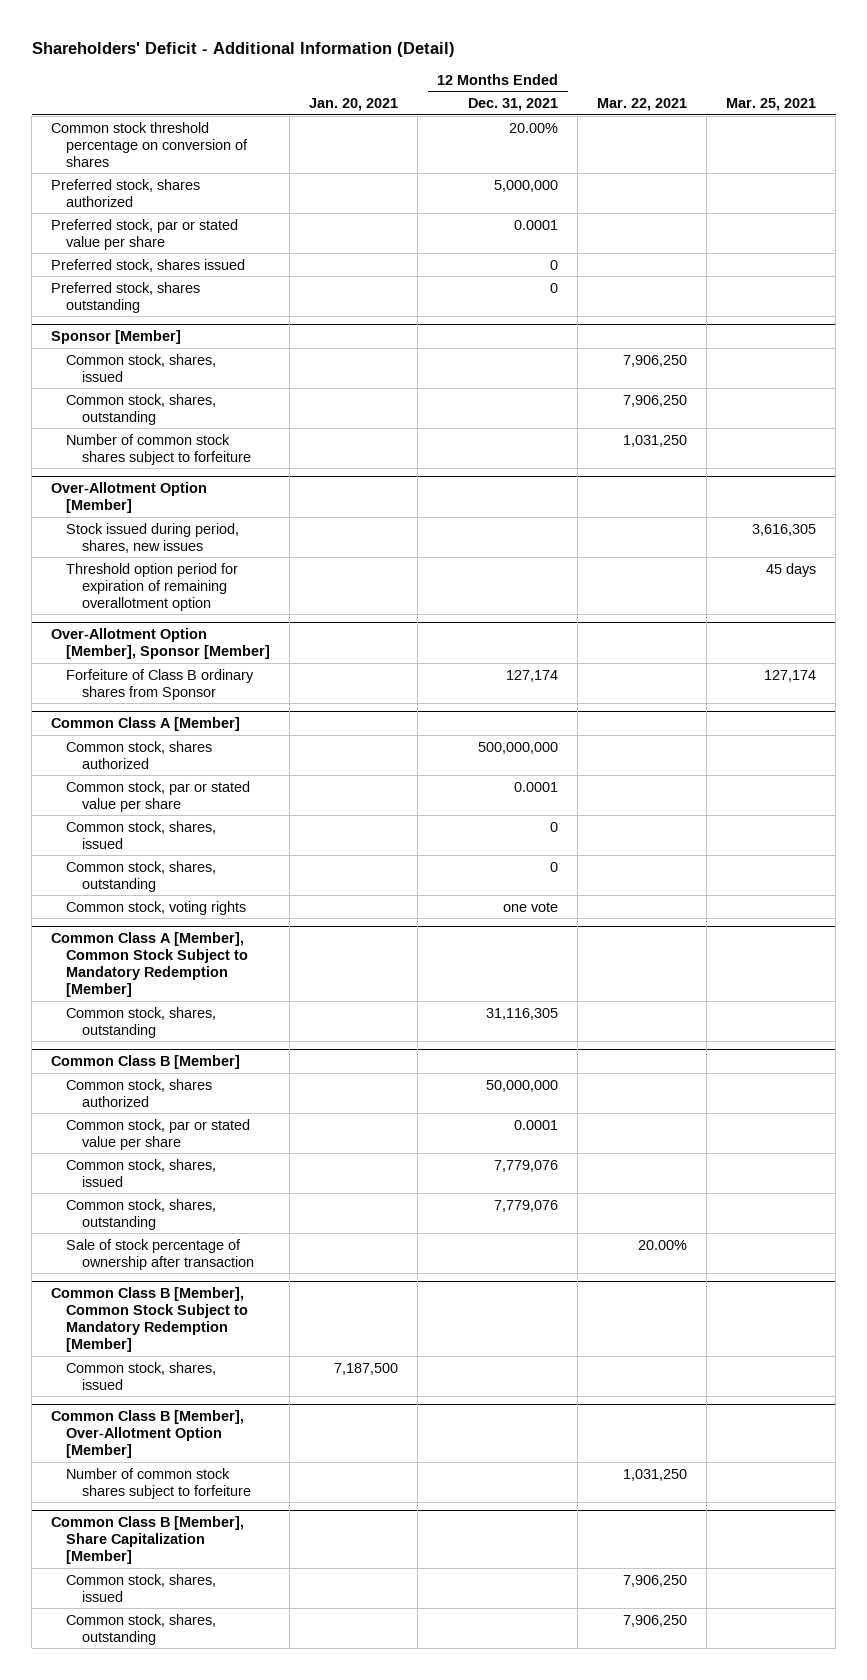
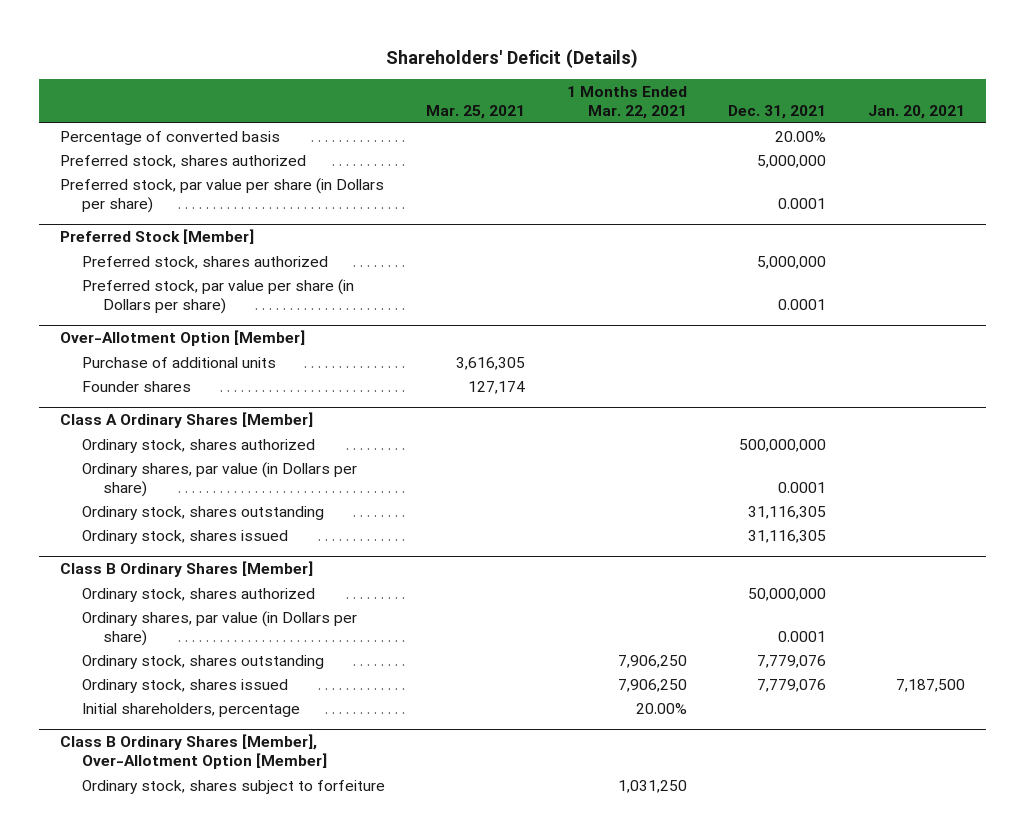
- Shareholders' Deficit - Additional Information (Detail)
+ Shareholders' Deficit (Details)
- | Jan. 20, 2021 | 12 Months Ended Dec. 31, 2021 | Mar. 22, 2021 | Mar. 25, 2021
+ | Mar. 25, 2021 | 1 Months Ended Mar. 22, 2021 | Dec. 31, 2021 | Jan. 20, 2021
- Common stock threshold percentage on conversion of shares | | 20.00% | |
+ Percentage of converted basis | | | 20.00% |
- Preferred stock, par or stated value per share | | 0.0001 | |
- Preferred stock, shares issued | | 0 | |
- Preferred stock, shares outstanding | | 0 | |
- Sponsor [Member]
- Common stock, shares, issued | | | 7,906,250 |
- Common stock, shares, outstanding | | | 7,906,250 |
- Number of common stock shares subject to forfeiture | | | 1,031,250 |
+ Preferred stock, par value per share (in Dollars per share) | | | 0.0001 |
+ Preferred Stock [Member]
+ Preferred stock, shares authorized | | | 5,000,000 |
+ Preferred stock, par value per share (in Dollars per share) | | | 0.0001 |
@ Over-Allotment Option [Member]
- Stock issued during period, shares, new issues | | | | 3,616,305
- Threshold option period for expiration of remaining overallotment option | | | | 45 days
- Over-Allotment Option [Member], Sponsor [Member]
- Forfeiture of Class B ordinary shares from Sponsor | | 127,174 | | 127,174
- Common Class A [Member]
- Common stock, shares authorized | | 500,000,000 | |
- Common stock, par or stated value per share | | 0.0001 | |
- Common stock, shares, issued | | 0 | |
- Common stock, shares, outstanding | | 0 | |
- Common stock, voting rights | | one vote | |
- Common Class A [Member], Common Stock Subject to Mandatory Redemption [Member]
- Common stock, shares, outstanding | | 31,116,305 | |
- Common Class B [Member]
- Common stock, shares authorized | | 50,000,000 | |
- Common stock, par or stated value per share | | 0.0001 | |
- Common stock, shares, issued | | 7,779,076 | |
- Common stock, shares, outstanding | | 7,779,076 | |
- Sale of stock percentage of ownership after transaction | | | 20.00% |
- Common Class B [Member], Common Stock Subject to Mandatory Redemption [Member]
- Common stock, shares, issued | 7,187,500 | | |
- Common Class B [Member], Over-Allotment Option [Member]
- Number of common stock shares subject to forfeiture | | | 1,031,250 |
- Common Class B [Member], Share Capitalization [Member]
- Common stock, shares, issued | | | 7,906,250 |
- Common stock, shares, outstanding | | | 7,906,250 |
@ Over-Allotment Option [Member]
+ Purchase of additional units | 3,616,305 | | |
+ Founder shares | 127,174 | | |
+ Class A Ordinary Shares [Member]
+ Ordinary stock, shares authorized | | | 500,000,000 |
+ Ordinary shares, par value (in Dollars per share) | | | 0.0001 |
+ Ordinary stock, shares outstanding | | | 31,116,305 |
+ Ordinary stock, shares issued | | | 31,116,305 |
+ Class B Ordinary Shares [Member]
+ Ordinary stock, shares authorized | | | 50,000,000 |
+ Ordinary shares, par value (in Dollars per share) | | | 0.0001 |
+ Ordinary stock, shares outstanding | | 7,906,250 | 7,779,076 |
+ Ordinary stock, shares issued | | 7,906,250 | 7,779,076 | 7,187,500
+ Initial shareholders, percentage | | 20.00% | |
+ Class B Ordinary Shares [Member], Over-Allotment Option [Member]
+ Ordinary stock, shares subject to forfeiture | | 1,031,250 | |

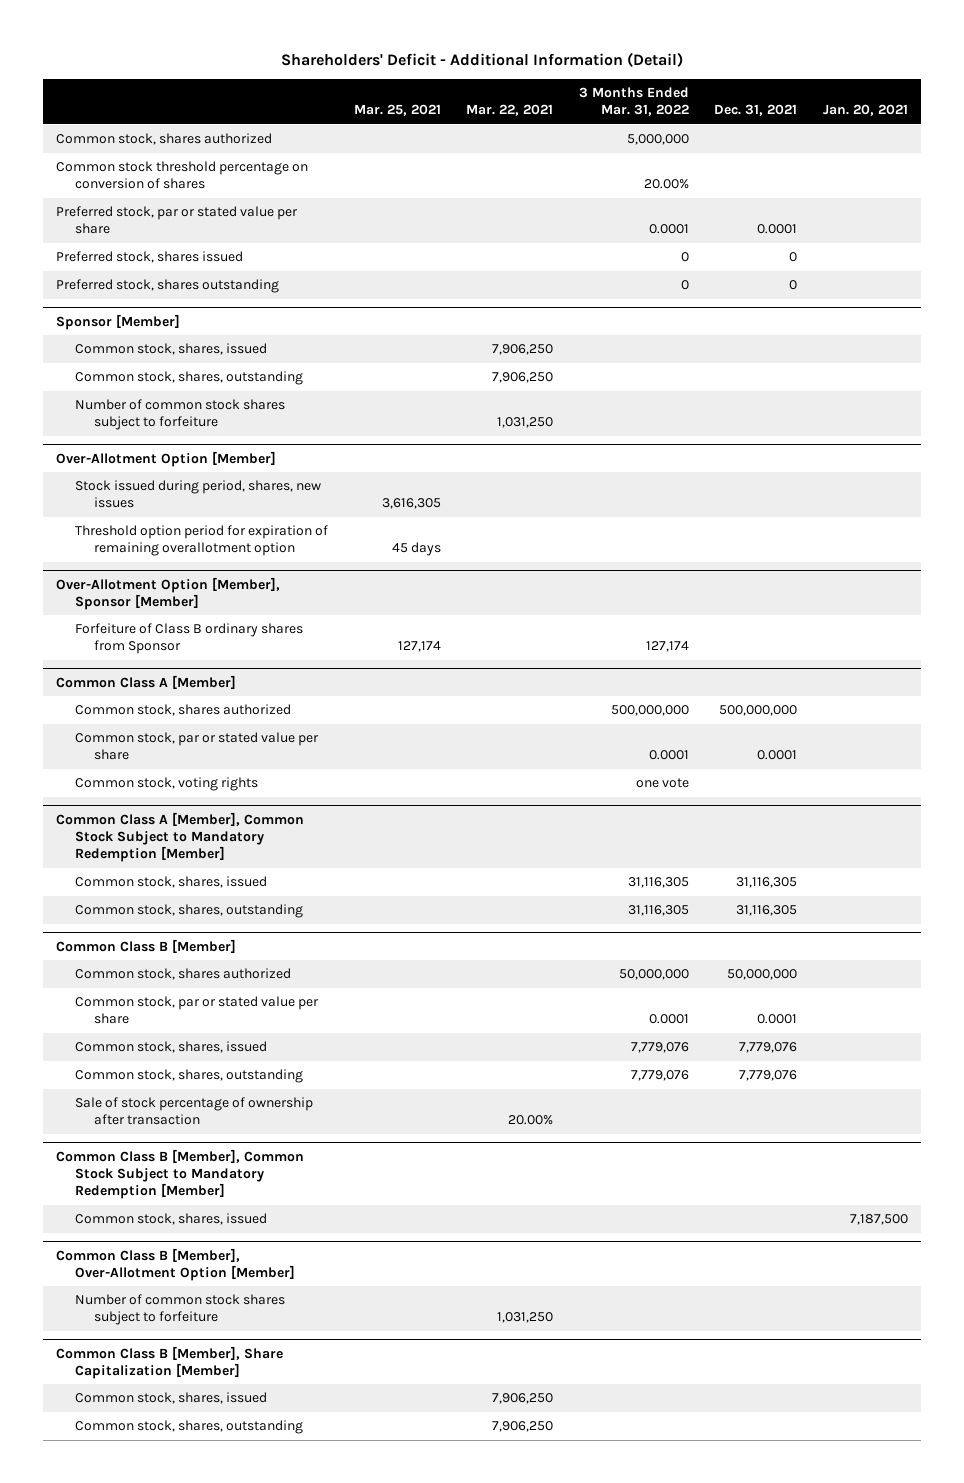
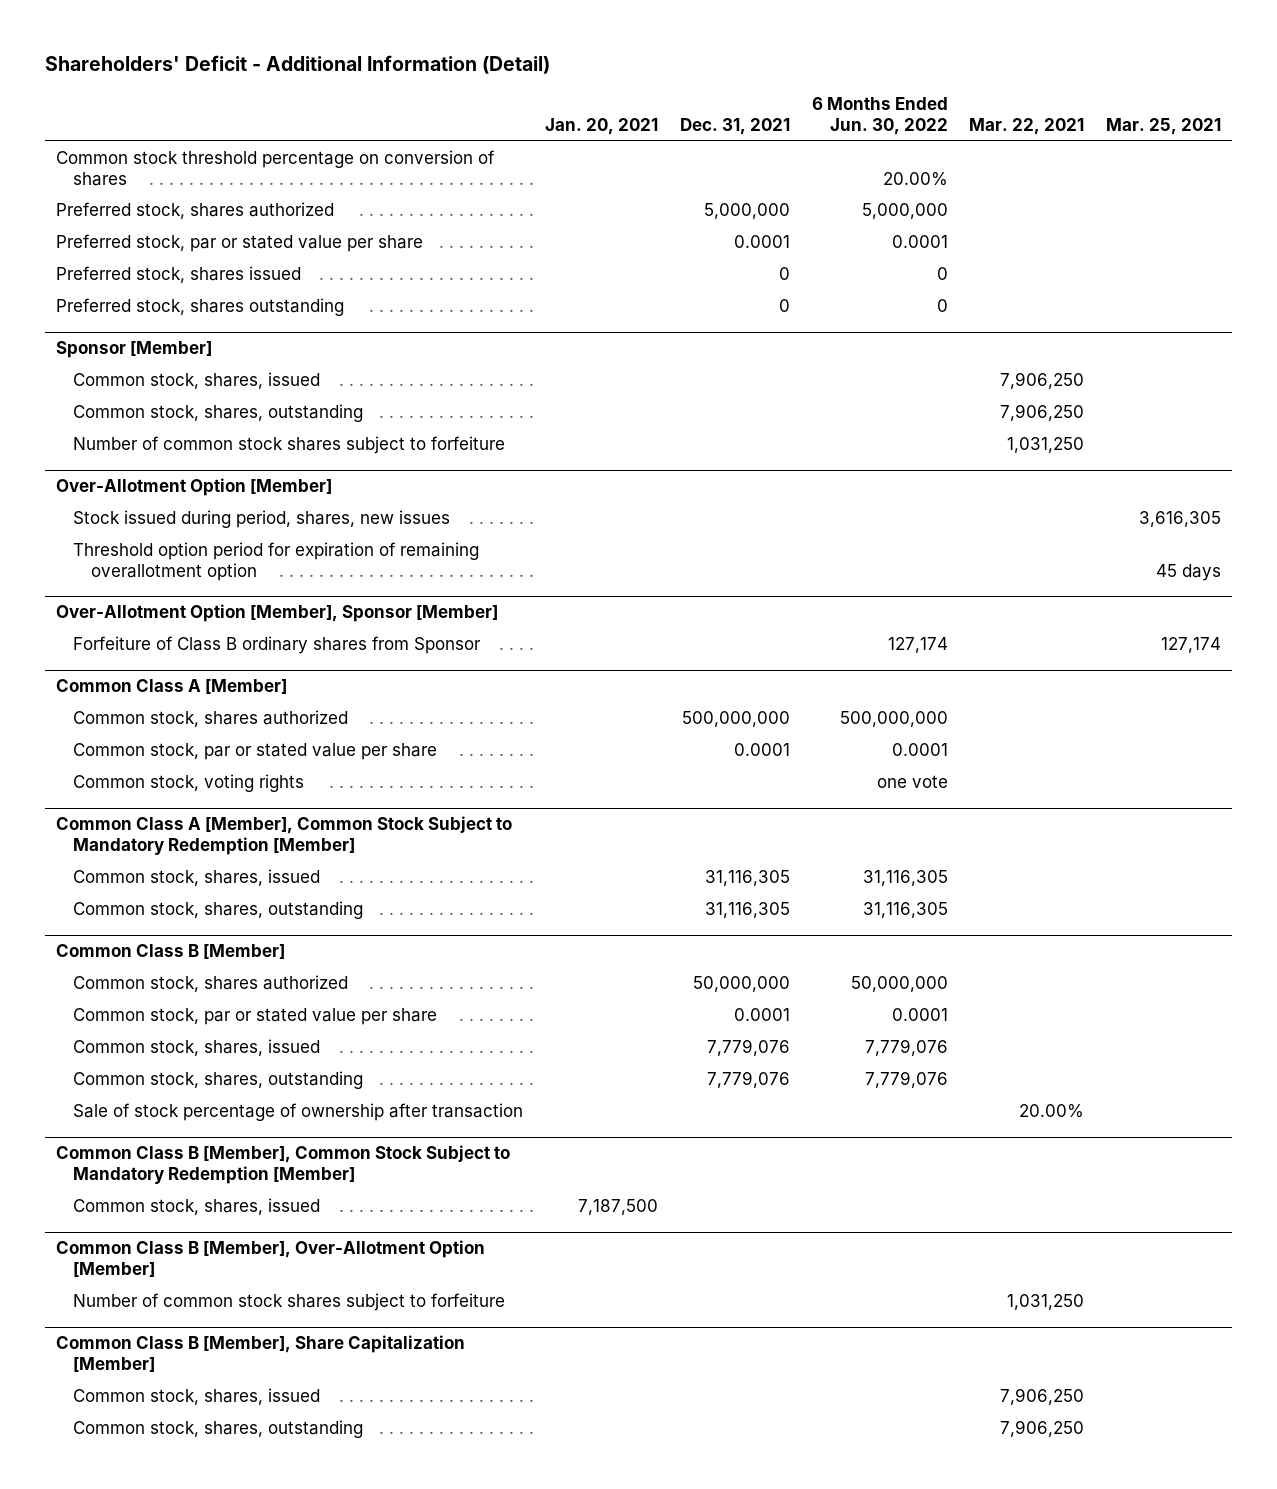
- | Mar. 25, 2021 | Mar. 22, 2021 | 3 Months Ended Mar. 31, 2022 | Dec. 31, 2021 | Jan. 20, 2021
+ | Jan. 20, 2021 | Dec. 31, 2021 | 6 Months Ended Jun. 30, 2022 | Mar. 22, 2021 | Mar. 25, 2021
- Common stock, shares authorized | | | 5,000,000 | |
+ Preferred stock, shares authorized | | 5,000,000 | 5,000,000 | |

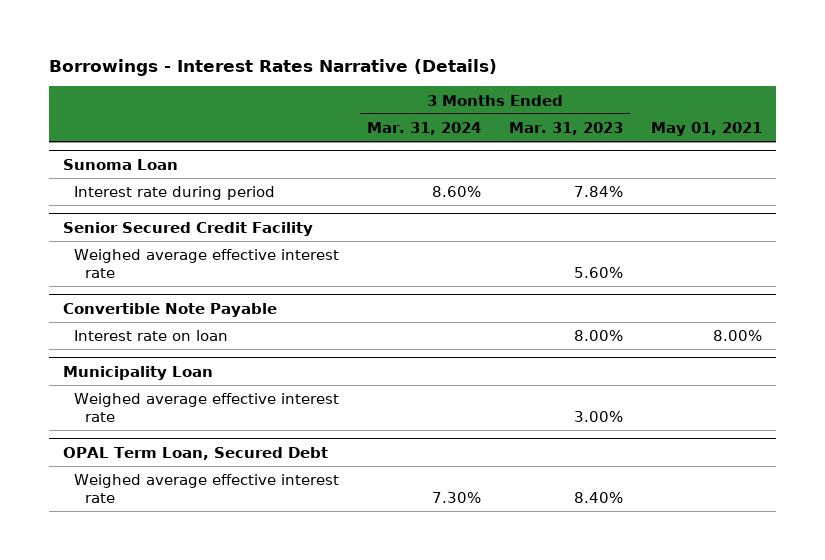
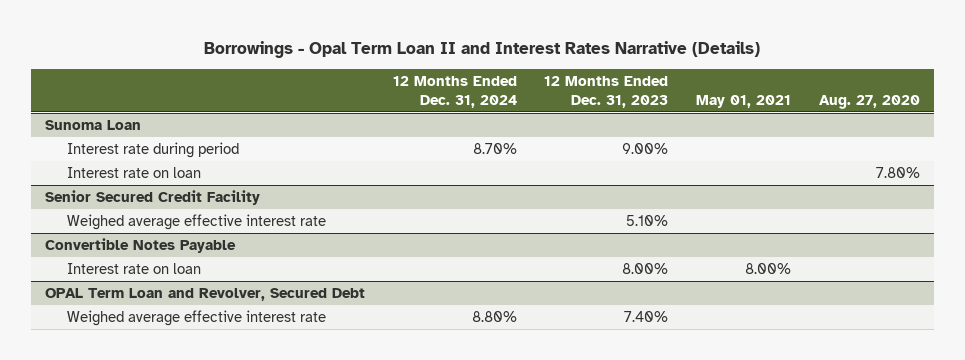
- Borrowings - Interest Rates Narrative (Details)
+ Borrowings - Opal Term Loan II and Interest Rates Narrative (Details)
- | 3 Months Ended Mar. 31, 2024 | 3 Months Ended Mar. 31, 2023 | May 01, 2021
+ | 12 Months Ended Dec. 31, 2024 | 12 Months Ended Dec. 31, 2023 | May 01, 2021 | Aug. 27, 2020
@ Sunoma Loan
+ Interest rate on loan | | | | 7.80%
- Convertible Note Payable
+ Convertible Notes Payable
- Municipality Loan
- Weighed average effective interest rate | | 3.00% |
- OPAL Term Loan, Secured Debt
+ OPAL Term Loan and Revolver, Secured Debt

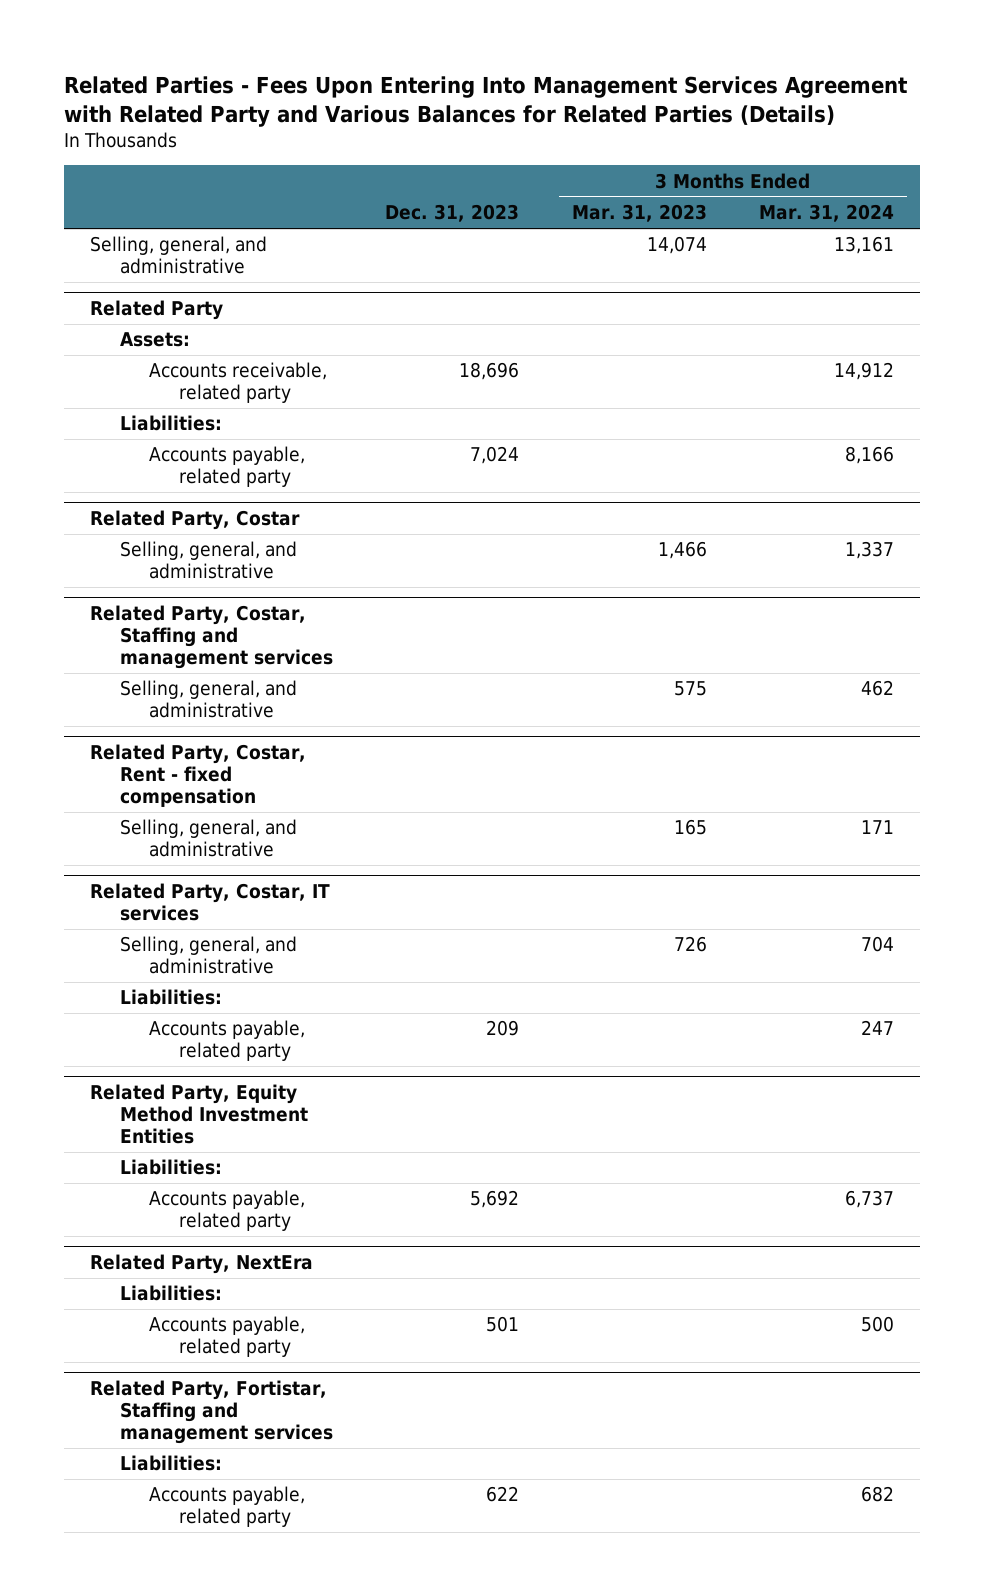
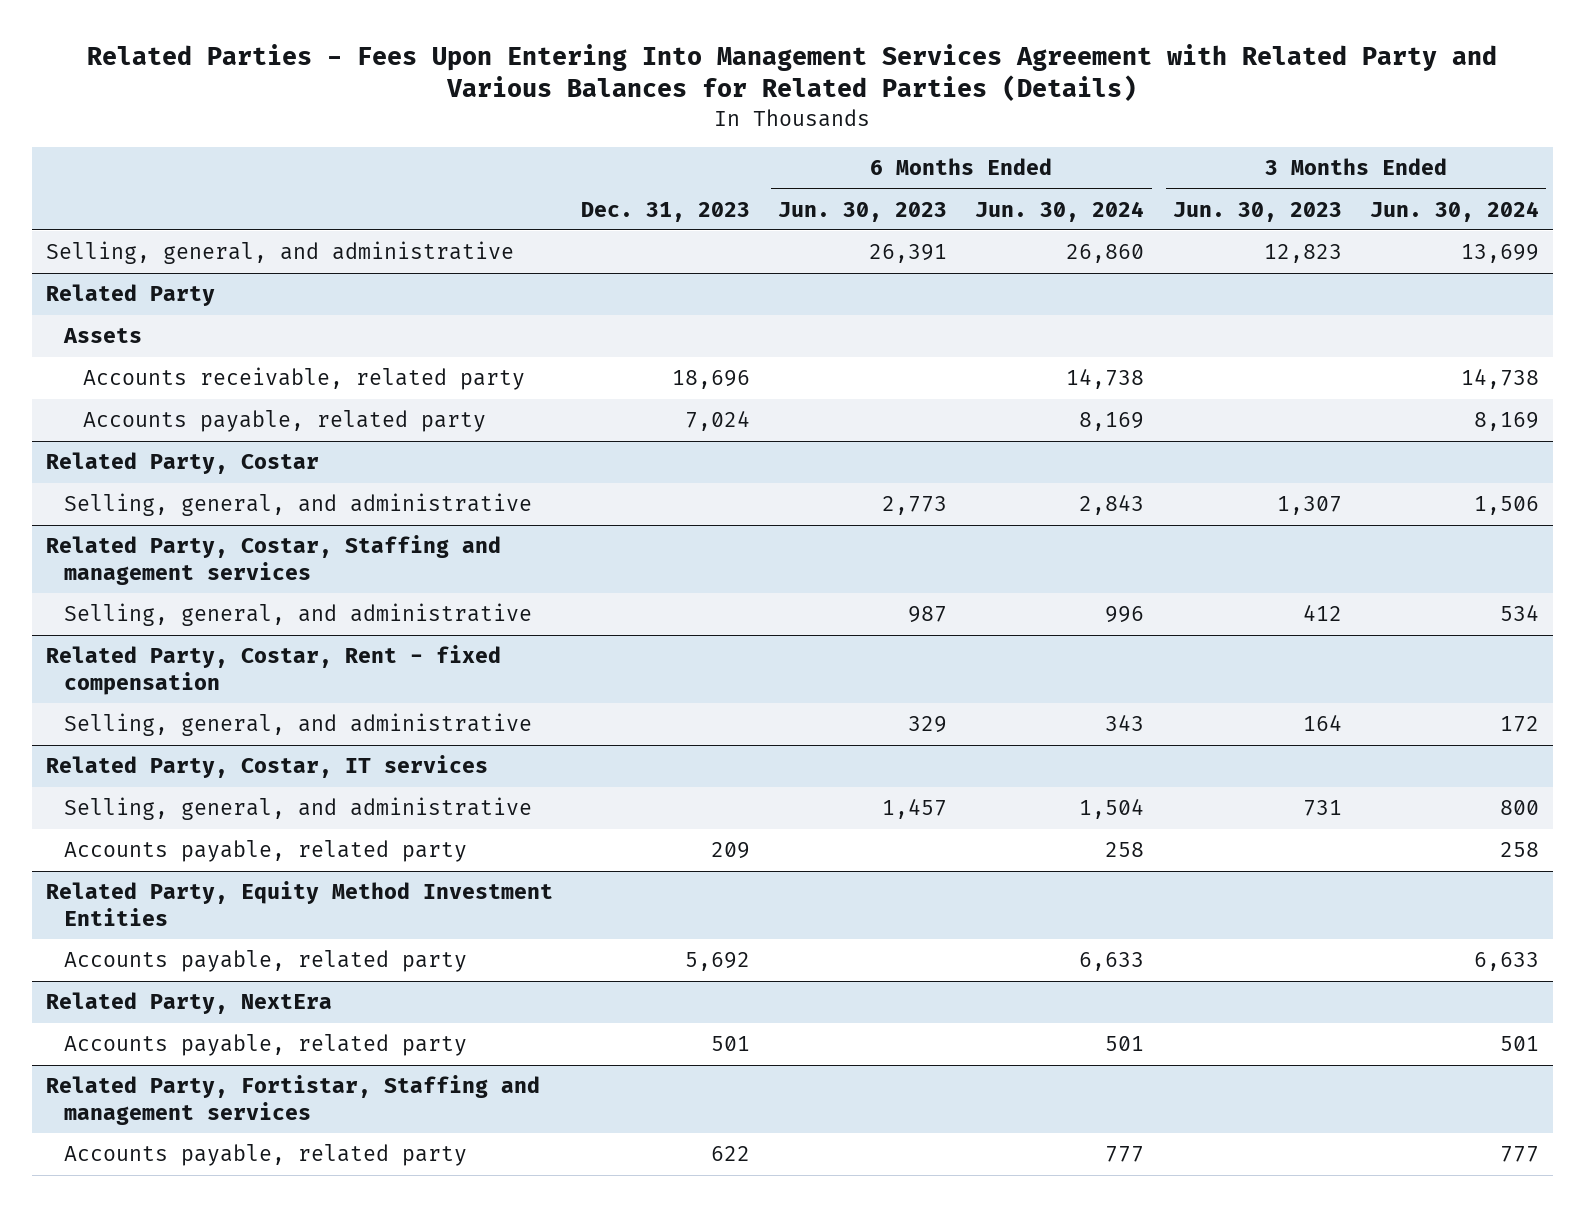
- | Dec. 31, 2023 | 3 Months Ended Mar. 31, 2023 | 3 Months Ended Mar. 31, 2024
+ | Dec. 31, 2023 | 6 Months Ended Jun. 30, 2023 | 6 Months Ended Jun. 30, 2024 | 3 Months Ended Jun. 30, 2023 | 3 Months Ended Jun. 30, 2024
@ Related Party
- Assets:
+ Assets
- Liabilities:
@ Related Party, Costar, IT services
- Liabilities:
@ Related Party, Equity Method Investment Entities
- Liabilities:
@ Related Party, NextEra
- Liabilities:
@ Related Party, Fortistar, Staffing and management services
- Liabilities:

